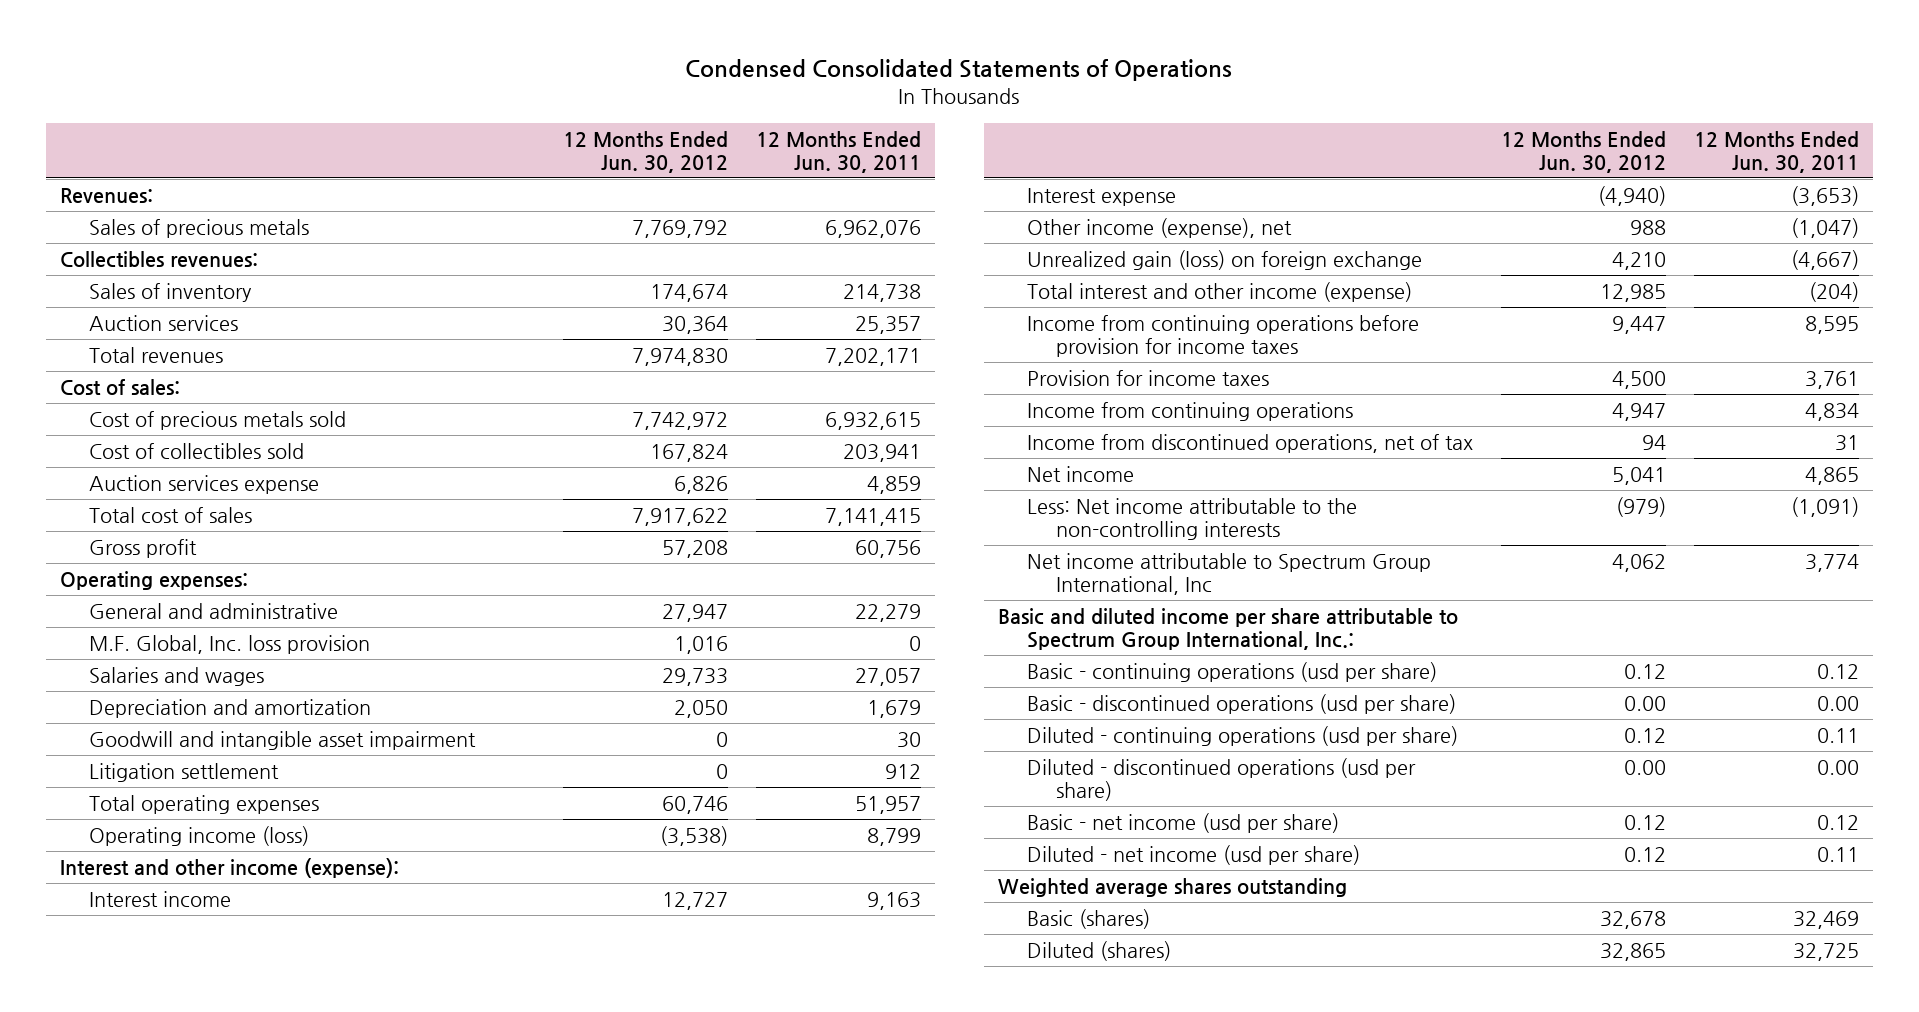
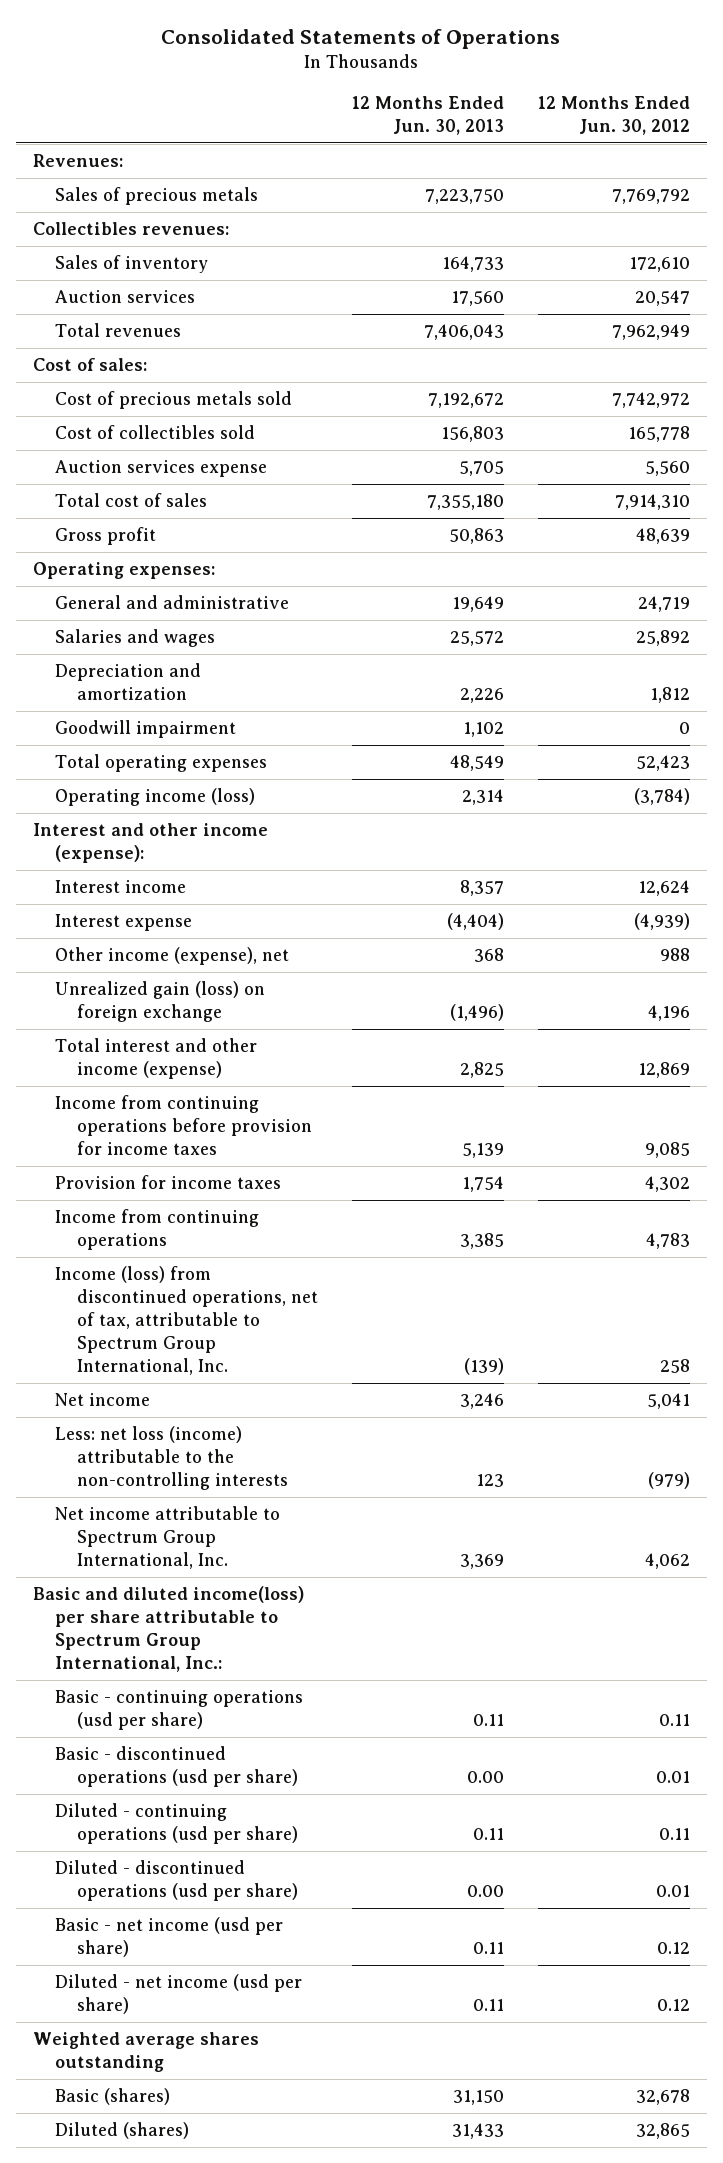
- Condensed Consolidated Statements of Operations
+ Consolidated Statements of Operations
- | 12 Months Ended Jun. 30, 2012 | 12 Months Ended Jun. 30, 2011
+ | 12 Months Ended Jun. 30, 2013 | 12 Months Ended Jun. 30, 2012
- Sales of inventory | 174,674 | 214,738
- Auction services | 30,364 | 25,357
- Total revenues | 7,974,830 | 7,202,171
+ Sales of inventory | 164,733 | 172,610
+ Auction services | 17,560 | 20,547
+ Total revenues | 7,406,043 | 7,962,949
- Cost of collectibles sold | 167,824 | 203,941
- Auction services expense | 6,826 | 4,859
- Total cost of sales | 7,917,622 | 7,141,415
- Gross profit | 57,208 | 60,756
+ Cost of collectibles sold | 156,803 | 165,778
+ Auction services expense | 5,705 | 5,560
+ Total cost of sales | 7,355,180 | 7,914,310
+ Gross profit | 50,863 | 48,639
- General and administrative | 27,947 | 22,279
- M.F. Global, Inc. loss provision | 1,016 | 0
- Salaries and wages | 29,733 | 27,057
- Depreciation and amortization | 2,050 | 1,679
- Goodwill and intangible asset impairment | 0 | 30
- Litigation settlement | 0 | 912
- Total operating expenses | 60,746 | 51,957
- Operating income (loss) | (3,538) | 8,799
+ General and administrative | 19,649 | 24,719
+ Salaries and wages | 25,572 | 25,892
+ Depreciation and amortization | 2,226 | 1,812
+ Goodwill impairment | 1,102 | 0
+ Total operating expenses | 48,549 | 52,423
+ Operating income (loss) | 2,314 | (3,784)
- Interest income | 12,727 | 9,163
- Interest expense | (4,940) | (3,653)
+ Interest income | 8,357 | 12,624
+ Interest expense | (4,404) | (4,939)
- Unrealized gain (loss) on foreign exchange | 4,210 | (4,667)
- Total interest and other income (expense) | 12,985 | (204)
- Income from continuing operations before provision for income taxes | 9,447 | 8,595
- Provision for income taxes | 4,500 | 3,761
- Income from continuing operations | 4,947 | 4,834
- Income from discontinued operations, net of tax | 94 | 31
+ Unrealized gain (loss) on foreign exchange | (1,496) | 4,196
+ Total interest and other income (expense) | 2,825 | 12,869
+ Income from continuing operations before provision for income taxes | 5,139 | 9,085
+ Provision for income taxes | 1,754 | 4,302
+ Income from continuing operations | 3,385 | 4,783
+ Income (loss) from discontinued operations, net of tax, attributable to Spectrum Group International, Inc. | (139) | 258
- Less: Net income attributable to the non-controlling interests | (979) | (1,091)
- Net income attributable to Spectrum Group International, Inc | 4,062 | 3,774
- Basic and diluted income per share attributable to Spectrum Group International, Inc.:
- Basic - continuing operations (usd per share) | 0.12 | 0.12
- Basic - discontinued operations (usd per share) | 0.00 | 0.00
- Diluted - continuing operations (usd per share) | 0.12 | 0.11
- Diluted - discontinued operations (usd per share) | 0.00 | 0.00
+ Less: net loss (income) attributable to the non-controlling interests | 123 | (979)
+ Net income attributable to Spectrum Group International, Inc. | 3,369 | 4,062
+ Basic and diluted income(loss) per share attributable to Spectrum Group International, Inc.:
+ Basic - continuing operations (usd per share) | 0.11 | 0.11
+ Basic - discontinued operations (usd per share) | 0.00 | 0.01
+ Diluted - continuing operations (usd per share) | 0.11 | 0.11
+ Diluted - discontinued operations (usd per share) | 0.00 | 0.01

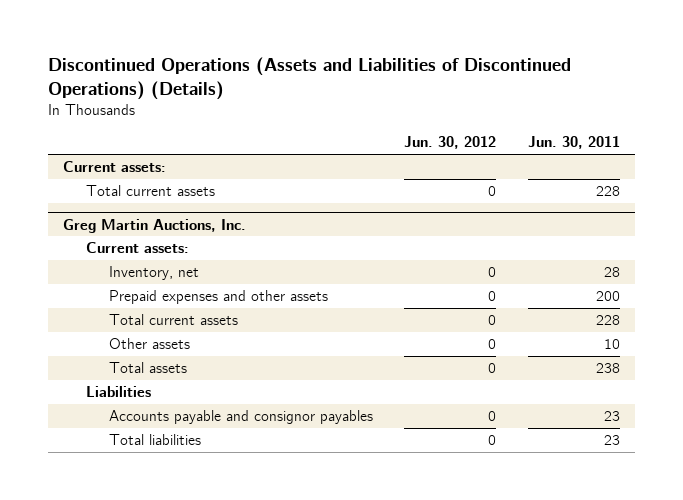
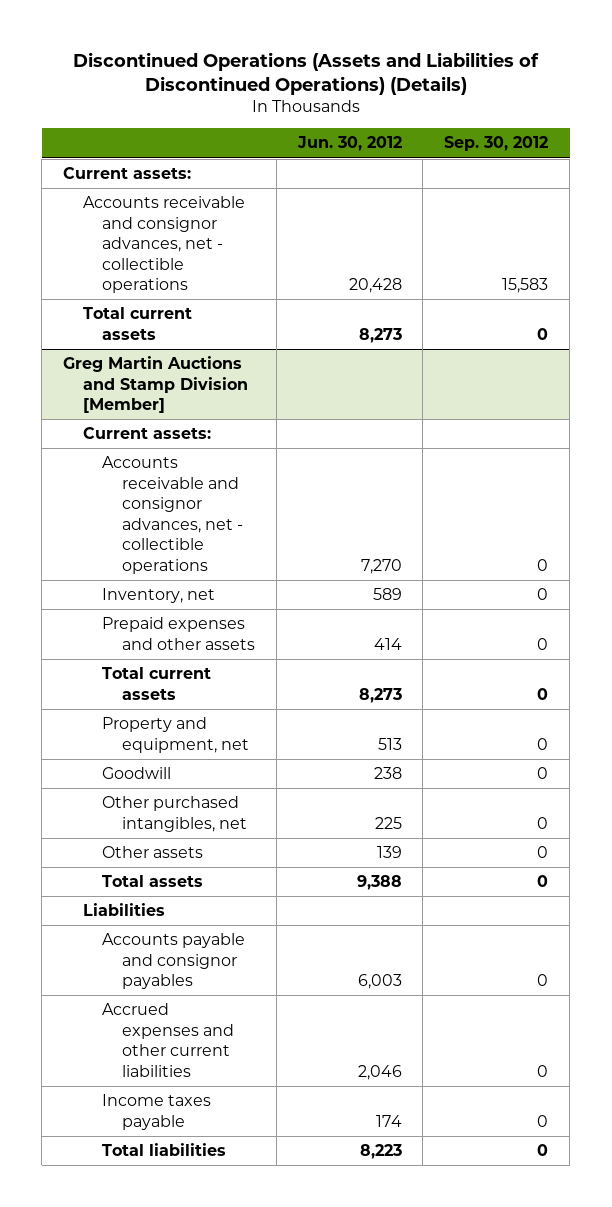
- | Jun. 30, 2012 | Jun. 30, 2011
+ | Jun. 30, 2012 | Sep. 30, 2012
- Total current assets | 0 | 228
- Greg Martin Auctions, Inc.
+ Accounts receivable and consignor advances, net - collectible operations | 20,428 | 15,583
+ Total current assets | 8,273 | 0
+ Greg Martin Auctions and Stamp Division [Member]
- Inventory, net | 0 | 28
- Prepaid expenses and other assets | 0 | 200
- Total current assets | 0 | 228
- Other assets | 0 | 10
- Total assets | 0 | 238
+ Accounts receivable and consignor advances, net - collectible operations | 7,270 | 0
+ Inventory, net | 589 | 0
+ Prepaid expenses and other assets | 414 | 0
+ Total current assets | 8,273 | 0
+ Property and equipment, net | 513 | 0
+ Goodwill | 238 | 0
+ Other purchased intangibles, net | 225 | 0
+ Other assets | 139 | 0
+ Total assets | 9,388 | 0
- Accounts payable and consignor payables | 0 | 23
- Total liabilities | 0 | 23
+ Accounts payable and consignor payables | 6,003 | 0
+ Accrued expenses and other current liabilities | 2,046 | 0
+ Income taxes payable | 174 | 0
+ Total liabilities | 8,223 | 0

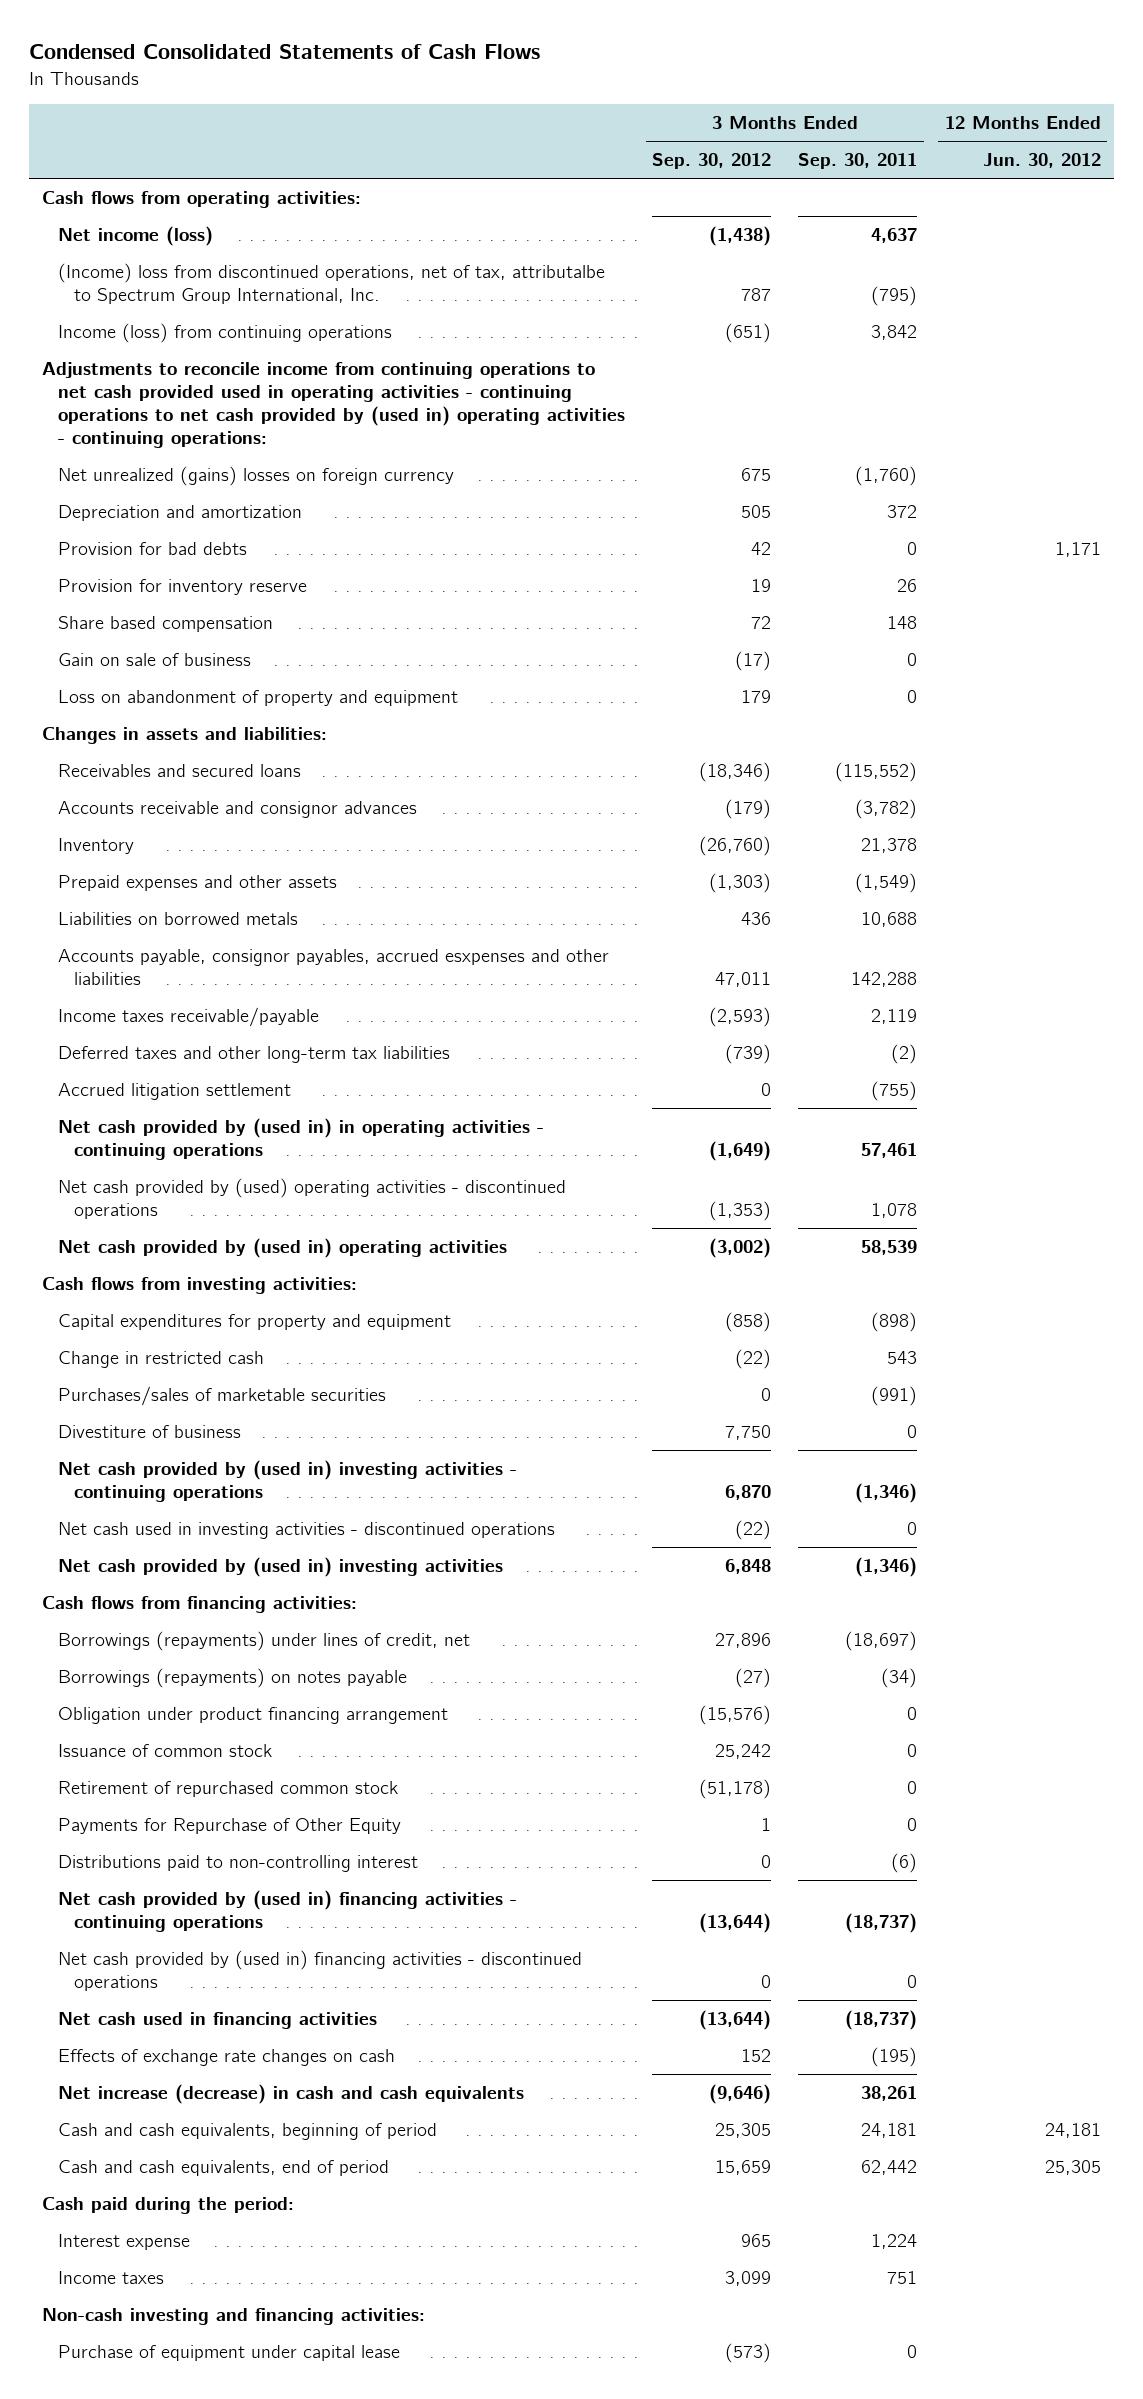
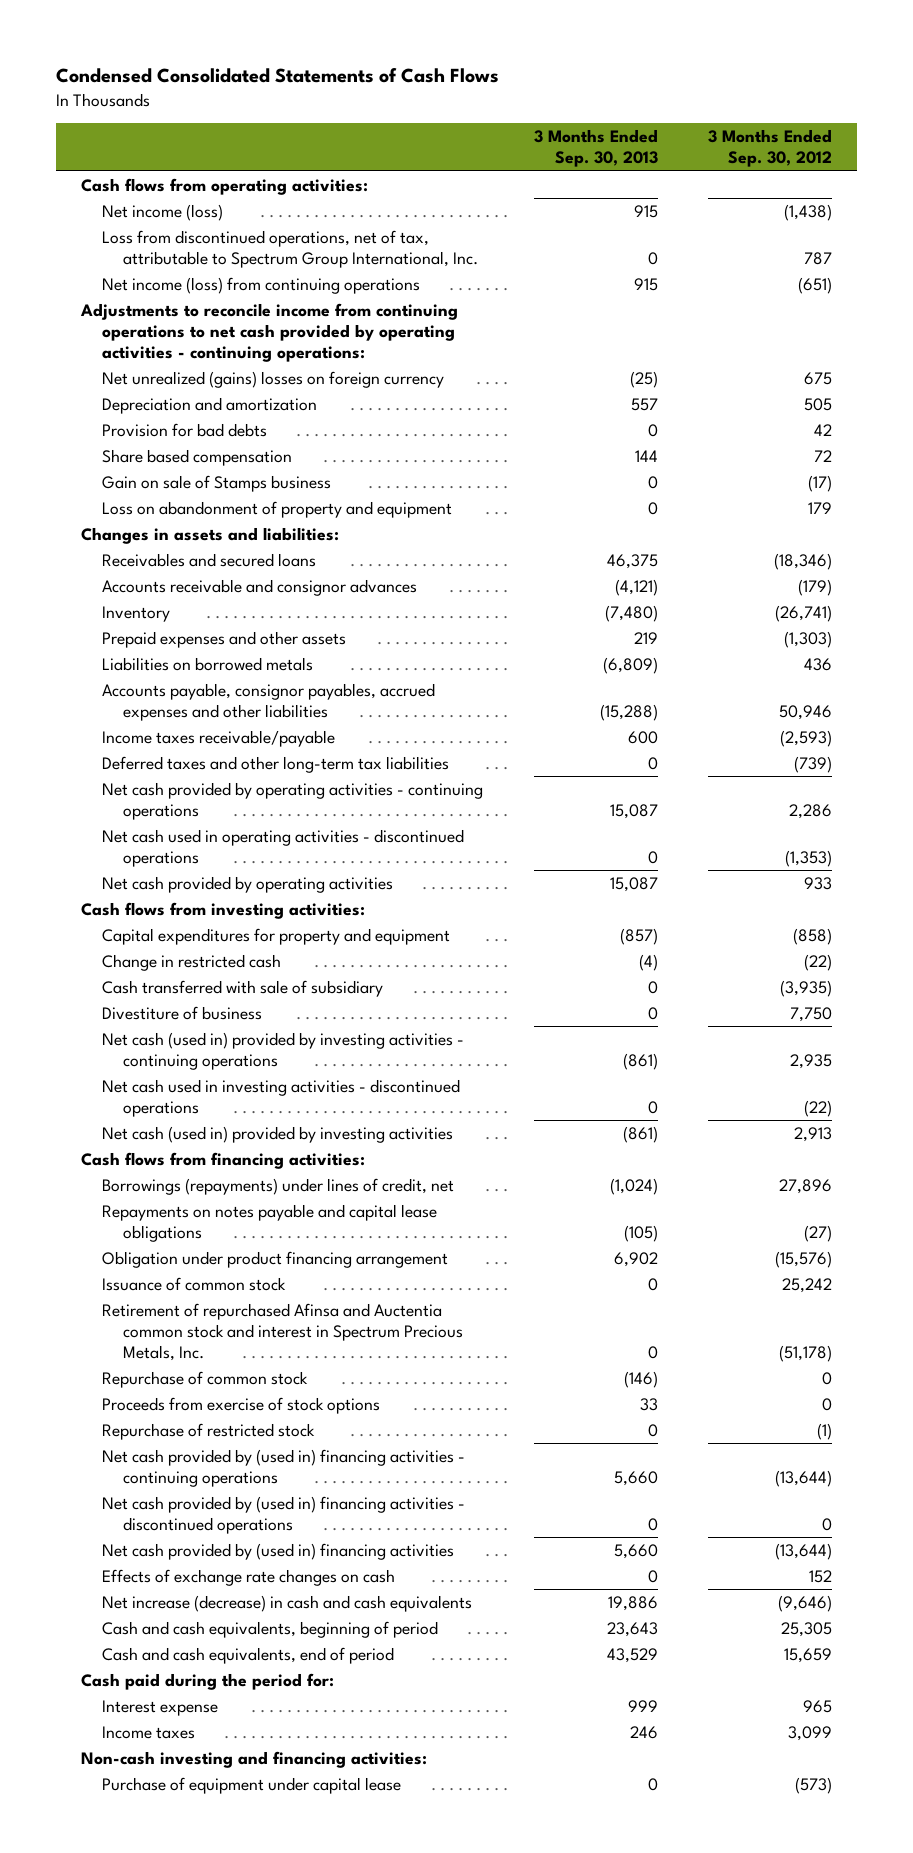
- | 3 Months Ended Sep. 30, 2012 | 3 Months Ended Sep. 30, 2011 | 12 Months Ended Jun. 30, 2012
+ | 3 Months Ended Sep. 30, 2013 | 3 Months Ended Sep. 30, 2012
- (Income) loss from discontinued operations, net of tax, attributalbe to Spectrum Group International, Inc. | 787 | (795) |
- Income (loss) from continuing operations | (651) | 3,842 |
- Adjustments to reconcile income from continuing operations to net cash provided used in operating activities - continuing operations to net cash provided by (used in) operating activities - continuing operations:
+ Loss from discontinued operations, net of tax, attributable to Spectrum Group International, Inc. | 0 | 787
+ Net income (loss) from continuing operations | 915 | (651)
+ Adjustments to reconcile income from continuing operations to net cash provided by operating activities - continuing operations:
- Provision for inventory reserve | 19 | 26 |
- Gain on sale of business | (17) | 0 |
+ Gain on sale of Stamps business | 0 | (17)
- Inventory | (26,760) | 21,378 |
+ Inventory | (7,480) | (26,741)
- Accounts payable, consignor payables, accrued esxpenses and other liabilities | 47,011 | 142,288 |
+ Accounts payable, consignor payables, accrued expenses and other liabilities | (15,288) | 50,946
- Accrued litigation settlement | 0 | (755) |
- Net cash provided by (used in) in operating activities - continuing operations | (1,649) | 57,461 |
- Net cash provided by (used) operating activities - discontinued operations | (1,353) | 1,078 |
- Net cash provided by (used in) operating activities | (3,002) | 58,539 |
+ Net cash provided by operating activities - continuing operations | 15,087 | 2,286
+ Net cash used in operating activities - discontinued operations | 0 | (1,353)
+ Net cash provided by operating activities | 15,087 | 933
- Purchases/sales of marketable securities | 0 | (991) |
+ Cash transferred with sale of subsidiary | 0 | (3,935)
- Net cash provided by (used in) investing activities - continuing operations | 6,870 | (1,346) |
+ Net cash (used in) provided by investing activities - continuing operations | (861) | 2,935
- Net cash provided by (used in) investing activities | 6,848 | (1,346) |
+ Net cash (used in) provided by investing activities | (861) | 2,913
- Borrowings (repayments) on notes payable | (27) | (34) |
+ Repayments on notes payable and capital lease obligations | (105) | (27)
- Retirement of repurchased common stock | (51,178) | 0 |
- Payments for Repurchase of Other Equity | 1 | 0 |
- Distributions paid to non-controlling interest | 0 | (6) |
+ Retirement of repurchased Afinsa and Auctentia common stock and interest in Spectrum Precious Metals, Inc. | 0 | (51,178)
+ Repurchase of common stock | (146) | 0
+ Proceeds from exercise of stock options | 33 | 0
+ Repurchase of restricted stock | 0 | (1)
- Net cash used in financing activities | (13,644) | (18,737) |
+ Net cash provided by (used in) financing activities | 5,660 | (13,644)
- Cash paid during the period:
+ Cash paid during the period for:

